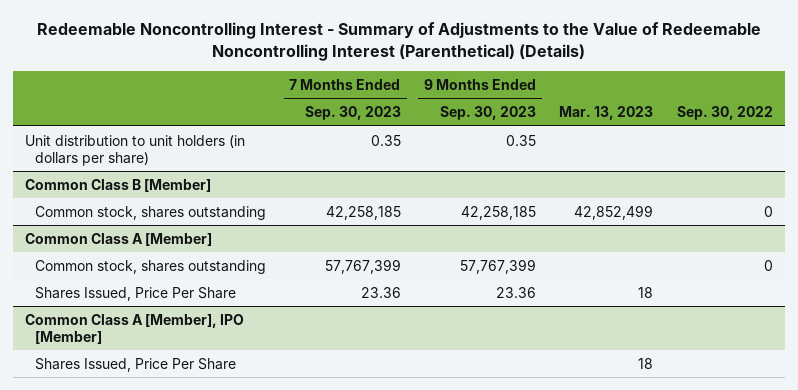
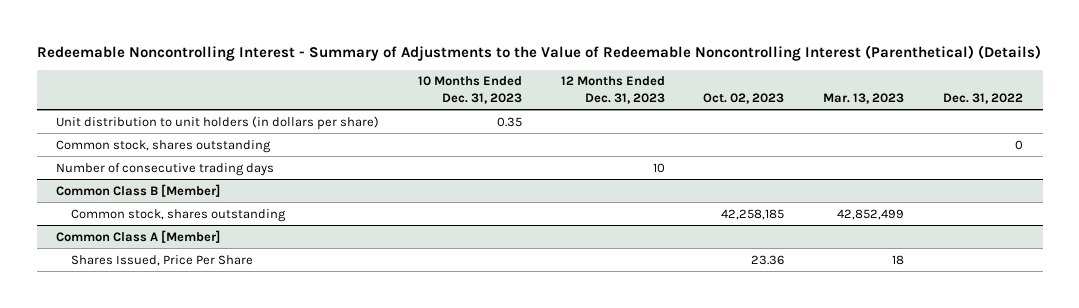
- | 7 Months Ended Sep. 30, 2023 | 9 Months Ended Sep. 30, 2023 | Mar. 13, 2023 | Sep. 30, 2022
+ | 10 Months Ended Dec. 31, 2023 | 12 Months Ended Dec. 31, 2023 | Oct. 02, 2023 | Mar. 13, 2023 | Dec. 31, 2022
+ Common stock, shares outstanding | | | | | 0
+ Number of consecutive trading days | | 10 | | |
@ Common Class A [Member]
- Common stock, shares outstanding | 57,767,399 | 57,767,399 | | 0
- Common Class A [Member], IPO [Member]
- Shares Issued, Price Per Share | | | 18 |

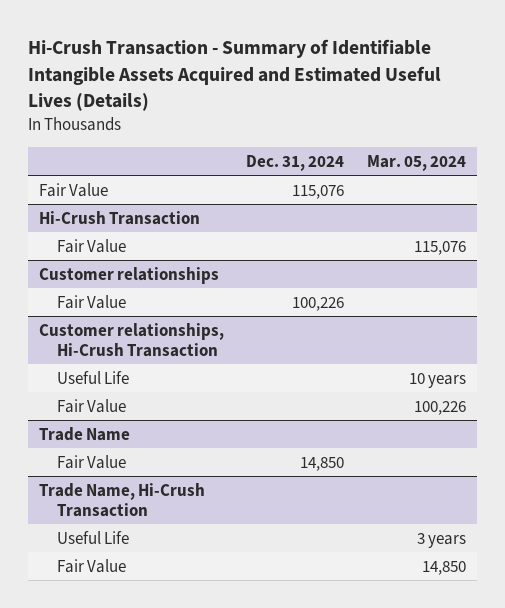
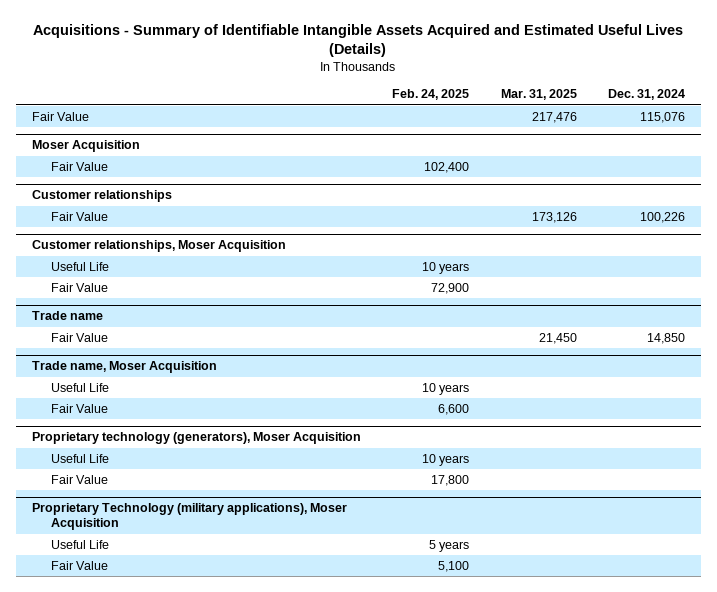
- Hi-Crush Transaction - Summary of Identifiable Intangible Assets Acquired and Estimated Useful Lives (Details)
+ Acquisitions - Summary of Identifiable Intangible Assets Acquired and Estimated Useful Lives (Details)
- | Dec. 31, 2024 | Mar. 05, 2024
+ | Feb. 24, 2025 | Mar. 31, 2025 | Dec. 31, 2024
- Hi-Crush Transaction
- Fair Value | | 115,076
+ Moser Acquisition
+ Fair Value | 102,400 | |
- Customer relationships, Hi-Crush Transaction
- Useful Life | | 10 years
- Fair Value | | 100,226
- Trade Name
+ Customer relationships, Moser Acquisition
+ Useful Life | 10 years | |
+ Fair Value | 72,900 | |
+ Trade name
- Trade Name, Hi-Crush Transaction
- Useful Life | | 3 years
- Fair Value | | 14,850
+ Trade name, Moser Acquisition
+ Useful Life | 10 years | |
+ Fair Value | 6,600 | |
+ Proprietary technology (generators), Moser Acquisition
+ Useful Life | 10 years | |
+ Fair Value | 17,800 | |
+ Proprietary Technology (military applications), Moser Acquisition
+ Useful Life | 5 years | |
+ Fair Value | 5,100 | |

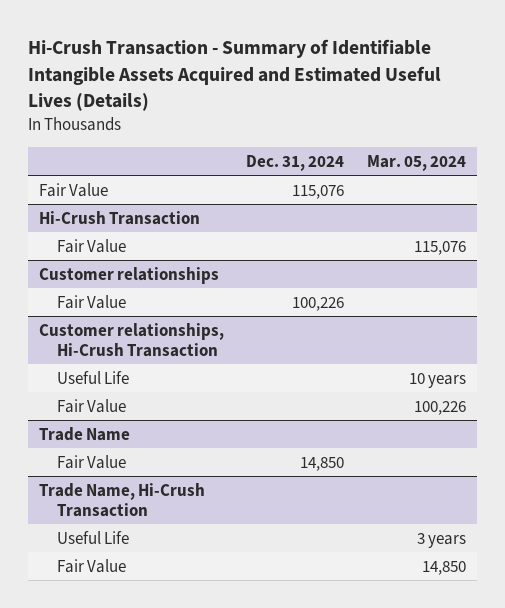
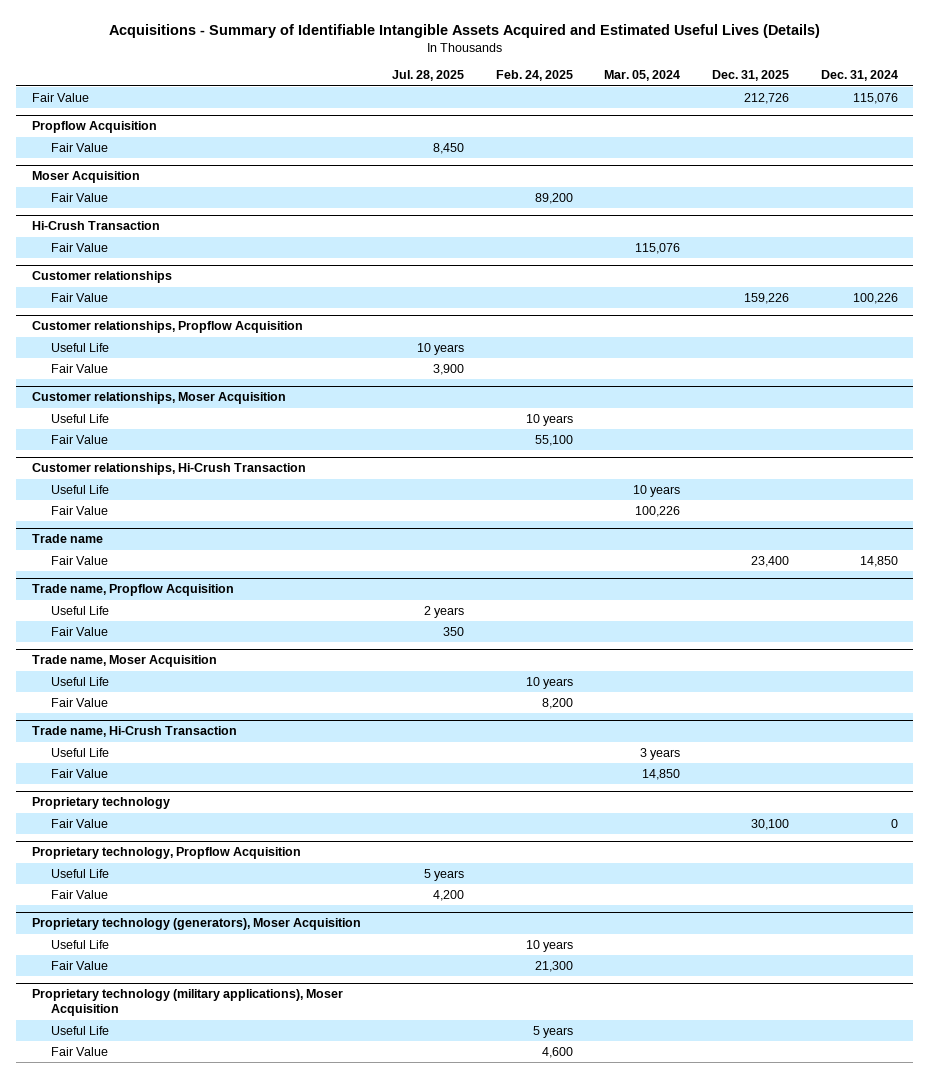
- Hi-Crush Transaction - Summary of Identifiable Intangible Assets Acquired and Estimated Useful Lives (Details)
+ Acquisitions - Summary of Identifiable Intangible Assets Acquired and Estimated Useful Lives (Details)
- | Dec. 31, 2024 | Mar. 05, 2024
+ | Jul. 28, 2025 | Feb. 24, 2025 | Mar. 05, 2024 | Dec. 31, 2025 | Dec. 31, 2024
+ Propflow Acquisition
+ Fair Value | 8,450 | | | |
+ Moser Acquisition
+ Fair Value | | 89,200 | | |
+ Customer relationships, Propflow Acquisition
+ Useful Life | 10 years | | | |
+ Fair Value | 3,900 | | | |
+ Customer relationships, Moser Acquisition
+ Useful Life | | 10 years | | |
+ Fair Value | | 55,100 | | |
- Trade Name
+ Trade name
- Trade Name, Hi-Crush Transaction
+ Trade name, Propflow Acquisition
+ Useful Life | 2 years | | | |
+ Fair Value | 350 | | | |
+ Trade name, Moser Acquisition
+ Useful Life | | 10 years | | |
+ Fair Value | | 8,200 | | |
+ Trade name, Hi-Crush Transaction
+ Proprietary technology
+ Fair Value | | | | 30,100 | 0
+ Proprietary technology, Propflow Acquisition
+ Useful Life | 5 years | | | |
+ Fair Value | 4,200 | | | |
+ Proprietary technology (generators), Moser Acquisition
+ Useful Life | | 10 years | | |
+ Fair Value | | 21,300 | | |
+ Proprietary technology (military applications), Moser Acquisition
+ Useful Life | | 5 years | | |
+ Fair Value | | 4,600 | | |

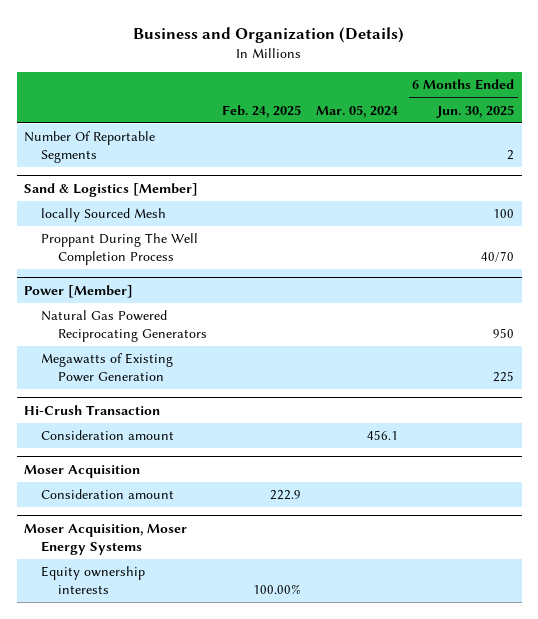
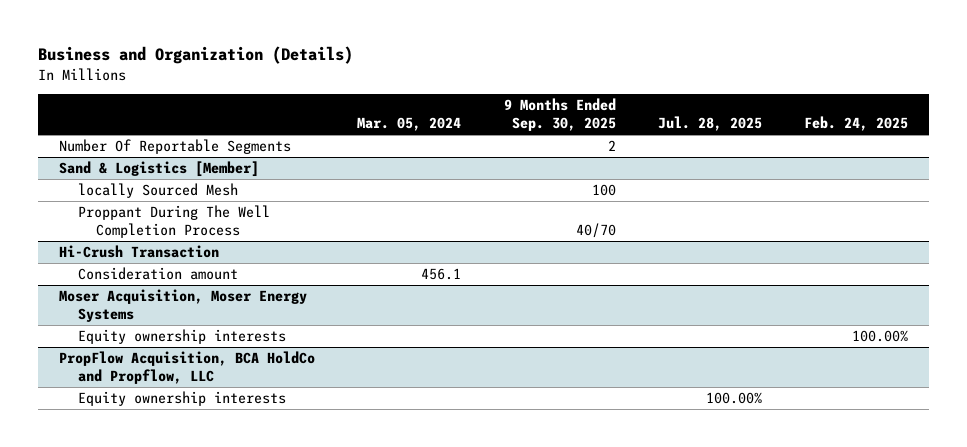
- | Feb. 24, 2025 | Mar. 05, 2024 | 6 Months Ended Jun. 30, 2025
+ | Mar. 05, 2024 | 9 Months Ended Sep. 30, 2025 | Jul. 28, 2025 | Feb. 24, 2025
- Power [Member]
- Natural Gas Powered Reciprocating Generators | | | 950
- Megawatts of Existing Power Generation | | | 225
- Moser Acquisition
- Consideration amount | 222.9 | |
+ PropFlow Acquisition, BCA HoldCo and Propflow, LLC
+ Equity ownership interests | | | 100.00% |

